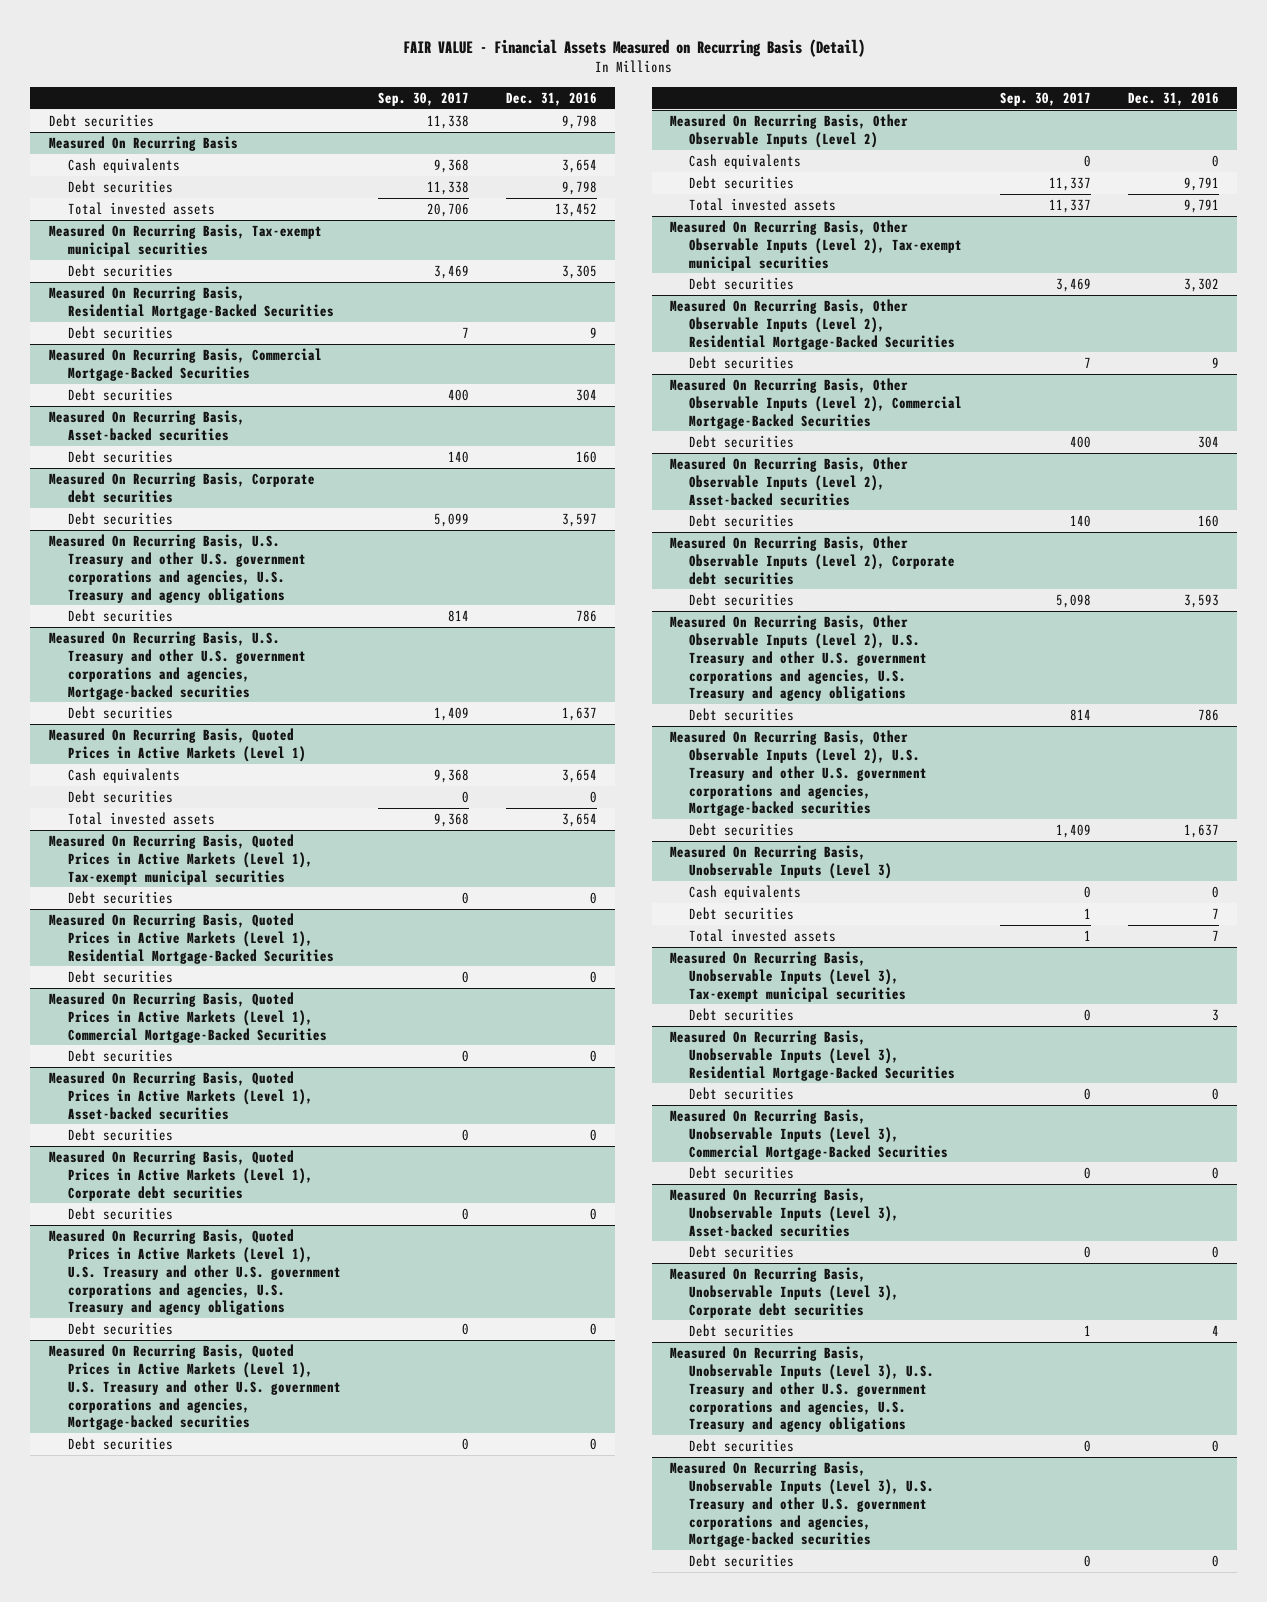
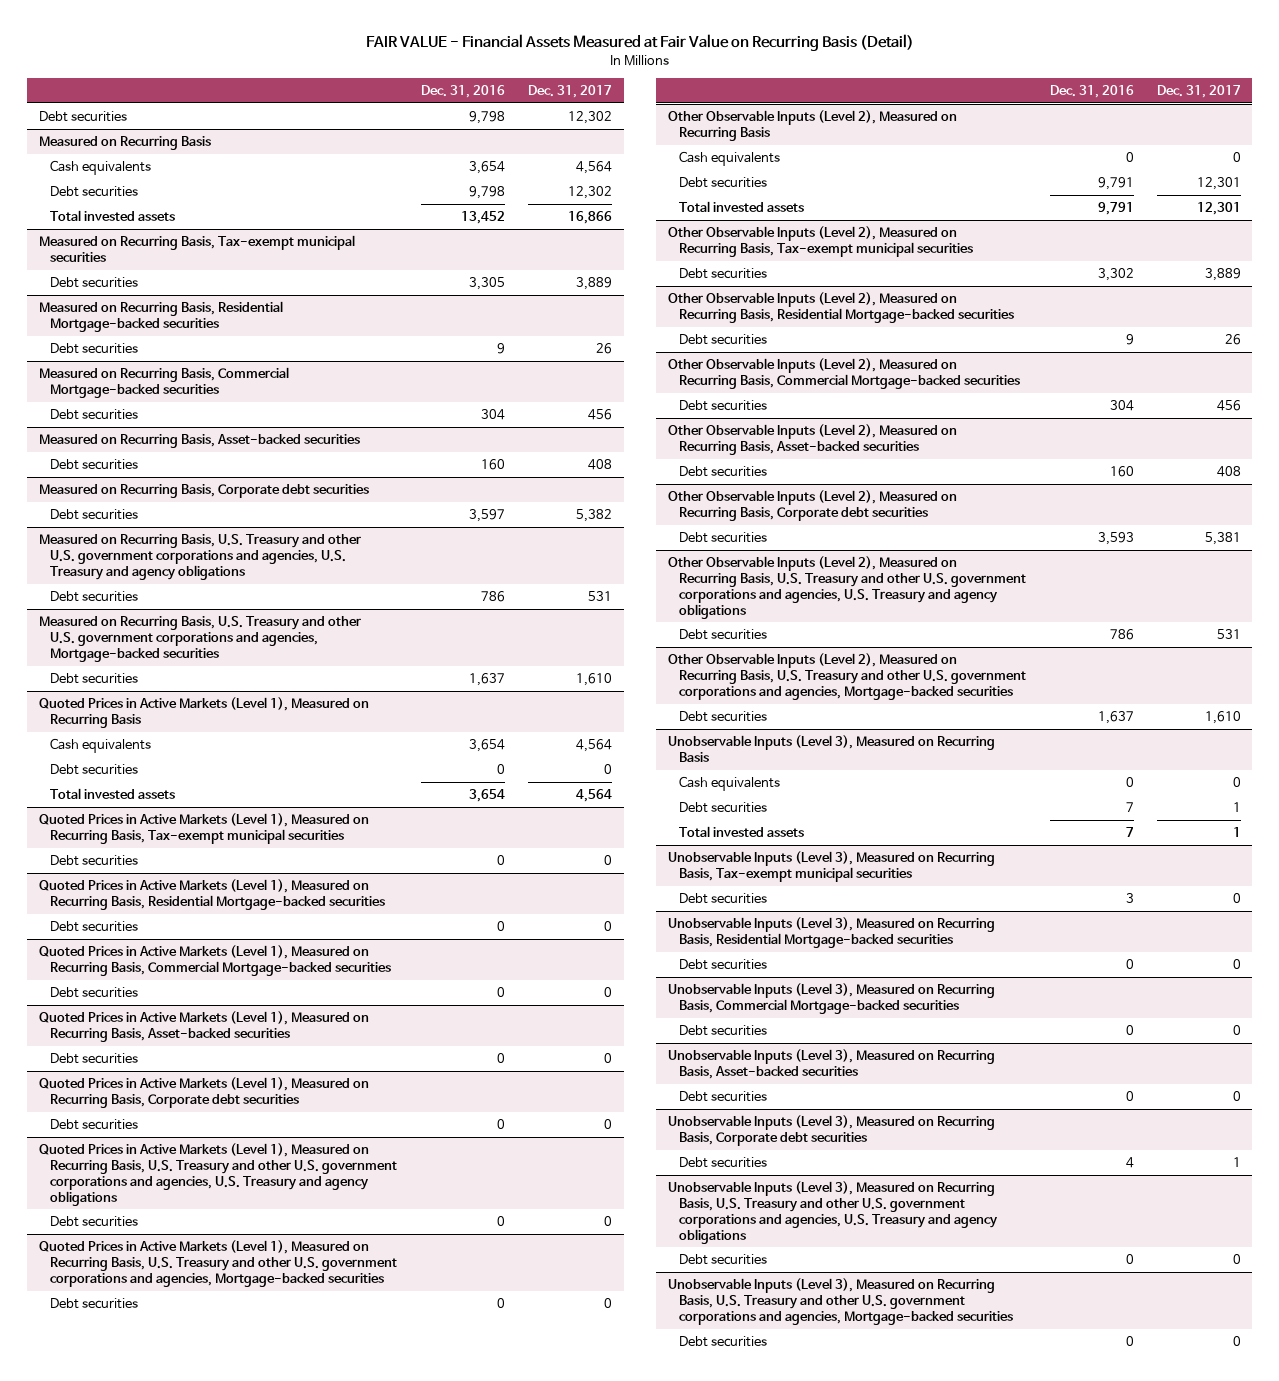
- FAIR VALUE - Financial Assets Measured on Recurring Basis (Detail)
+ FAIR VALUE - Financial Assets Measured at Fair Value on Recurring Basis (Detail)
- | Sep. 30, 2017 | Dec. 31, 2016
+ | Dec. 31, 2016 | Dec. 31, 2017
- Measured On Recurring Basis
+ Measured on Recurring Basis
- Measured On Recurring Basis, Tax-exempt municipal securities
+ Measured on Recurring Basis, Tax-exempt municipal securities
- Measured On Recurring Basis, Residential Mortgage-Backed Securities
+ Measured on Recurring Basis, Residential Mortgage-backed securities
- Measured On Recurring Basis, Commercial Mortgage-Backed Securities
+ Measured on Recurring Basis, Commercial Mortgage-backed securities
- Measured On Recurring Basis, Asset-backed securities
+ Measured on Recurring Basis, Asset-backed securities
- Measured On Recurring Basis, Corporate debt securities
+ Measured on Recurring Basis, Corporate debt securities
- Measured On Recurring Basis, U.S. Treasury and other U.S. government corporations and agencies, U.S. Treasury and agency obligations
+ Measured on Recurring Basis, U.S. Treasury and other U.S. government corporations and agencies, U.S. Treasury and agency obligations
- Measured On Recurring Basis, U.S. Treasury and other U.S. government corporations and agencies, Mortgage-backed securities
+ Measured on Recurring Basis, U.S. Treasury and other U.S. government corporations and agencies, Mortgage-backed securities
- Measured On Recurring Basis, Quoted Prices in Active Markets (Level 1)
+ Quoted Prices in Active Markets (Level 1), Measured on Recurring Basis
- Measured On Recurring Basis, Quoted Prices in Active Markets (Level 1), Tax-exempt municipal securities
+ Quoted Prices in Active Markets (Level 1), Measured on Recurring Basis, Tax-exempt municipal securities
- Measured On Recurring Basis, Quoted Prices in Active Markets (Level 1), Residential Mortgage-Backed Securities
+ Quoted Prices in Active Markets (Level 1), Measured on Recurring Basis, Residential Mortgage-backed securities
- Measured On Recurring Basis, Quoted Prices in Active Markets (Level 1), Commercial Mortgage-Backed Securities
+ Quoted Prices in Active Markets (Level 1), Measured on Recurring Basis, Commercial Mortgage-backed securities
- Measured On Recurring Basis, Quoted Prices in Active Markets (Level 1), Asset-backed securities
+ Quoted Prices in Active Markets (Level 1), Measured on Recurring Basis, Asset-backed securities
- Measured On Recurring Basis, Quoted Prices in Active Markets (Level 1), Corporate debt securities
+ Quoted Prices in Active Markets (Level 1), Measured on Recurring Basis, Corporate debt securities
- Measured On Recurring Basis, Quoted Prices in Active Markets (Level 1), U.S. Treasury and other U.S. government corporations and agencies, U.S. Treasury and agency obligations
+ Quoted Prices in Active Markets (Level 1), Measured on Recurring Basis, U.S. Treasury and other U.S. government corporations and agencies, U.S. Treasury and agency obligations
- Measured On Recurring Basis, Quoted Prices in Active Markets (Level 1), U.S. Treasury and other U.S. government corporations and agencies, Mortgage-backed securities
+ Quoted Prices in Active Markets (Level 1), Measured on Recurring Basis, U.S. Treasury and other U.S. government corporations and agencies, Mortgage-backed securities
- Measured On Recurring Basis, Other Observable Inputs (Level 2)
+ Other Observable Inputs (Level 2), Measured on Recurring Basis
- Measured On Recurring Basis, Other Observable Inputs (Level 2), Tax-exempt municipal securities
+ Other Observable Inputs (Level 2), Measured on Recurring Basis, Tax-exempt municipal securities
- Measured On Recurring Basis, Other Observable Inputs (Level 2), Residential Mortgage-Backed Securities
+ Other Observable Inputs (Level 2), Measured on Recurring Basis, Residential Mortgage-backed securities
- Measured On Recurring Basis, Other Observable Inputs (Level 2), Commercial Mortgage-Backed Securities
+ Other Observable Inputs (Level 2), Measured on Recurring Basis, Commercial Mortgage-backed securities
- Measured On Recurring Basis, Other Observable Inputs (Level 2), Asset-backed securities
+ Other Observable Inputs (Level 2), Measured on Recurring Basis, Asset-backed securities
- Measured On Recurring Basis, Other Observable Inputs (Level 2), Corporate debt securities
+ Other Observable Inputs (Level 2), Measured on Recurring Basis, Corporate debt securities
- Measured On Recurring Basis, Other Observable Inputs (Level 2), U.S. Treasury and other U.S. government corporations and agencies, U.S. Treasury and agency obligations
+ Other Observable Inputs (Level 2), Measured on Recurring Basis, U.S. Treasury and other U.S. government corporations and agencies, U.S. Treasury and agency obligations
- Measured On Recurring Basis, Other Observable Inputs (Level 2), U.S. Treasury and other U.S. government corporations and agencies, Mortgage-backed securities
+ Other Observable Inputs (Level 2), Measured on Recurring Basis, U.S. Treasury and other U.S. government corporations and agencies, Mortgage-backed securities
- Measured On Recurring Basis, Unobservable Inputs (Level 3)
+ Unobservable Inputs (Level 3), Measured on Recurring Basis
- Measured On Recurring Basis, Unobservable Inputs (Level 3), Tax-exempt municipal securities
+ Unobservable Inputs (Level 3), Measured on Recurring Basis, Tax-exempt municipal securities
- Measured On Recurring Basis, Unobservable Inputs (Level 3), Residential Mortgage-Backed Securities
+ Unobservable Inputs (Level 3), Measured on Recurring Basis, Residential Mortgage-backed securities
- Measured On Recurring Basis, Unobservable Inputs (Level 3), Commercial Mortgage-Backed Securities
+ Unobservable Inputs (Level 3), Measured on Recurring Basis, Commercial Mortgage-backed securities
- Measured On Recurring Basis, Unobservable Inputs (Level 3), Asset-backed securities
+ Unobservable Inputs (Level 3), Measured on Recurring Basis, Asset-backed securities
- Measured On Recurring Basis, Unobservable Inputs (Level 3), Corporate debt securities
+ Unobservable Inputs (Level 3), Measured on Recurring Basis, Corporate debt securities
- Measured On Recurring Basis, Unobservable Inputs (Level 3), U.S. Treasury and other U.S. government corporations and agencies, U.S. Treasury and agency obligations
+ Unobservable Inputs (Level 3), Measured on Recurring Basis, U.S. Treasury and other U.S. government corporations and agencies, U.S. Treasury and agency obligations
- Measured On Recurring Basis, Unobservable Inputs (Level 3), U.S. Treasury and other U.S. government corporations and agencies, Mortgage-backed securities
+ Unobservable Inputs (Level 3), Measured on Recurring Basis, U.S. Treasury and other U.S. government corporations and agencies, Mortgage-backed securities

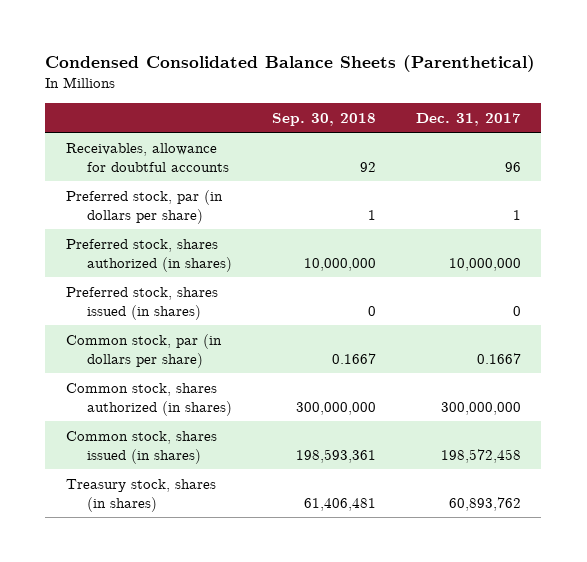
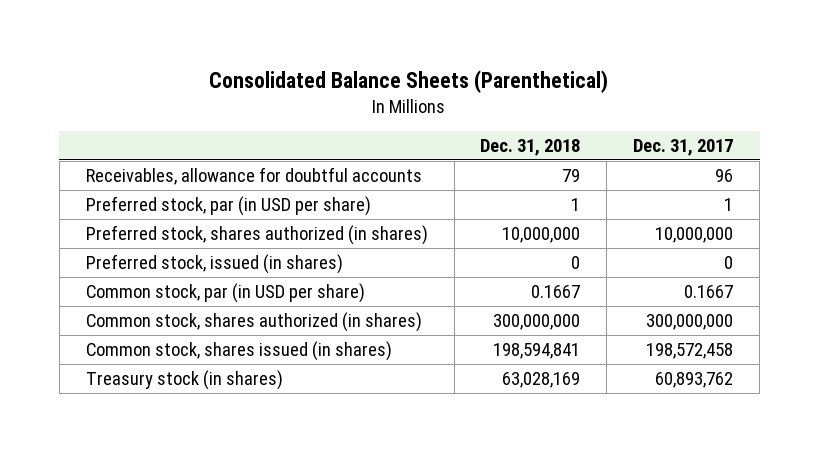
- Condensed Consolidated Balance Sheets (Parenthetical)
+ Consolidated Balance Sheets (Parenthetical)
- | Sep. 30, 2018 | Dec. 31, 2017
+ | Dec. 31, 2018 | Dec. 31, 2017
- Preferred stock, par (in dollars per share) | 1 | 1
+ Preferred stock, par (in USD per share) | 1 | 1
- Preferred stock, shares issued (in shares) | 0 | 0
- Common stock, par (in dollars per share) | 0.1667 | 0.1667
+ Preferred stock, issued (in shares) | 0 | 0
+ Common stock, par (in USD per share) | 0.1667 | 0.1667
- Treasury stock, shares (in shares) | 61,406,481 | 60,893,762
+ Treasury stock (in shares) | 63,028,169 | 60,893,762

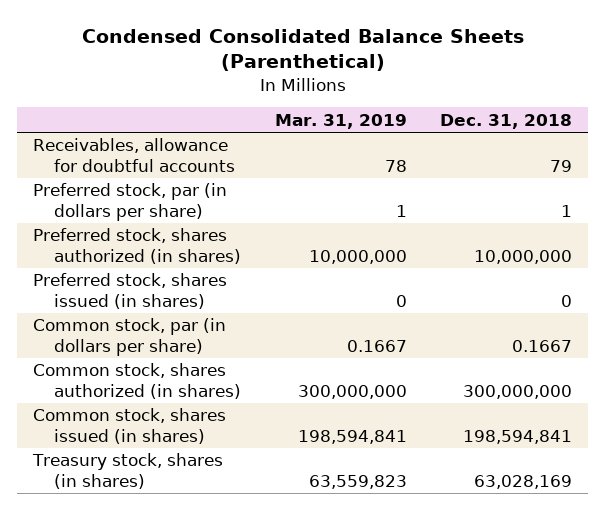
- Consolidated Balance Sheets (Parenthetical)
+ Condensed Consolidated Balance Sheets (Parenthetical)
- | Dec. 31, 2018 | Dec. 31, 2017
+ | Mar. 31, 2019 | Dec. 31, 2018
- Preferred stock, par (in USD per share) | 1 | 1
+ Preferred stock, par (in dollars per share) | 1 | 1
- Preferred stock, issued (in shares) | 0 | 0
- Common stock, par (in USD per share) | 0.1667 | 0.1667
+ Preferred stock, shares issued (in shares) | 0 | 0
+ Common stock, par (in dollars per share) | 0.1667 | 0.1667
- Treasury stock (in shares) | 63,028,169 | 60,893,762
+ Treasury stock, shares (in shares) | 63,559,823 | 63,028,169

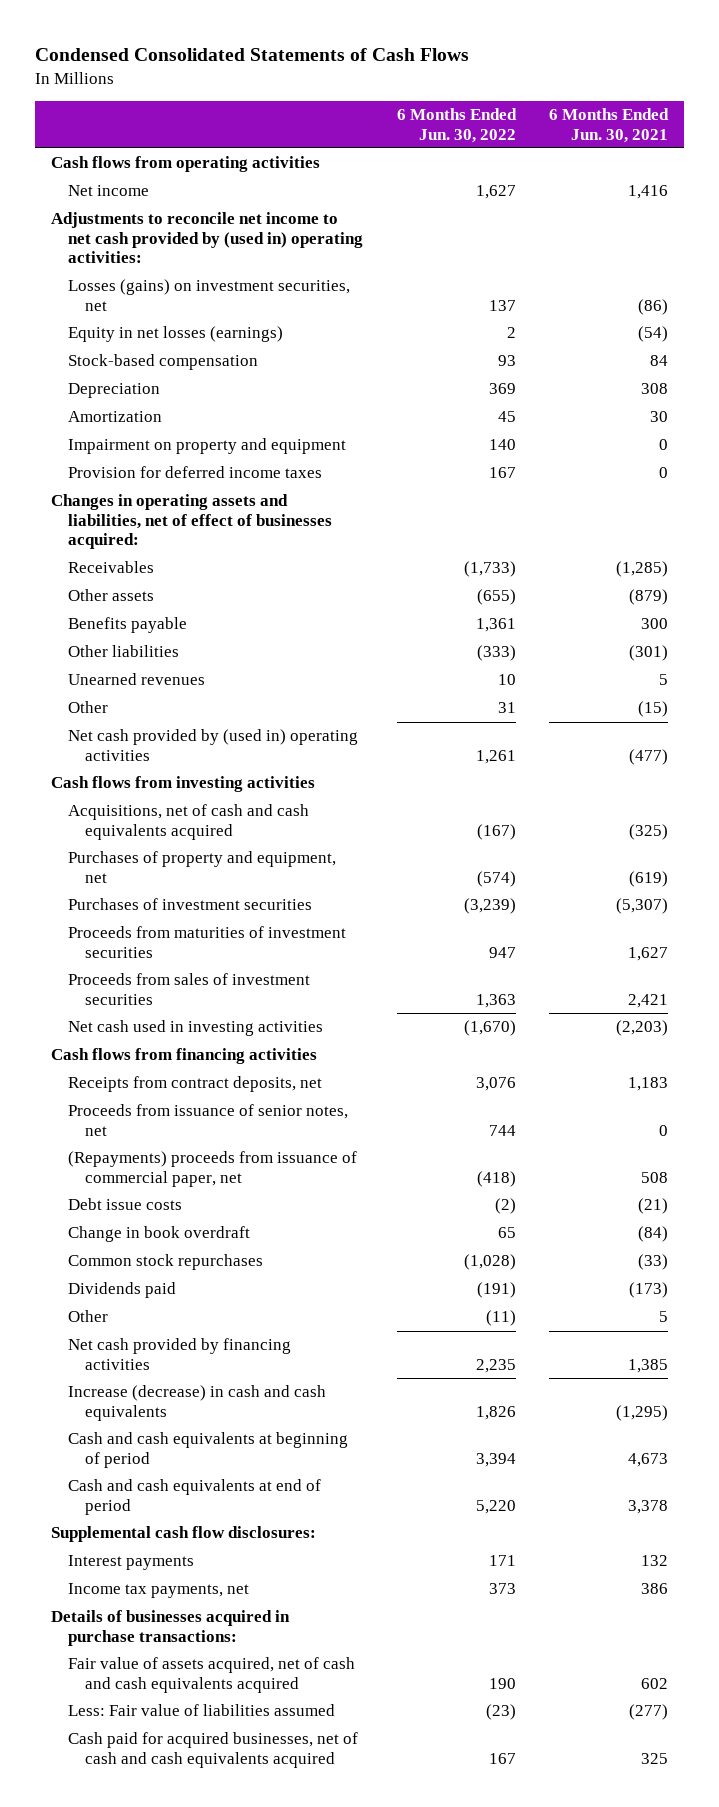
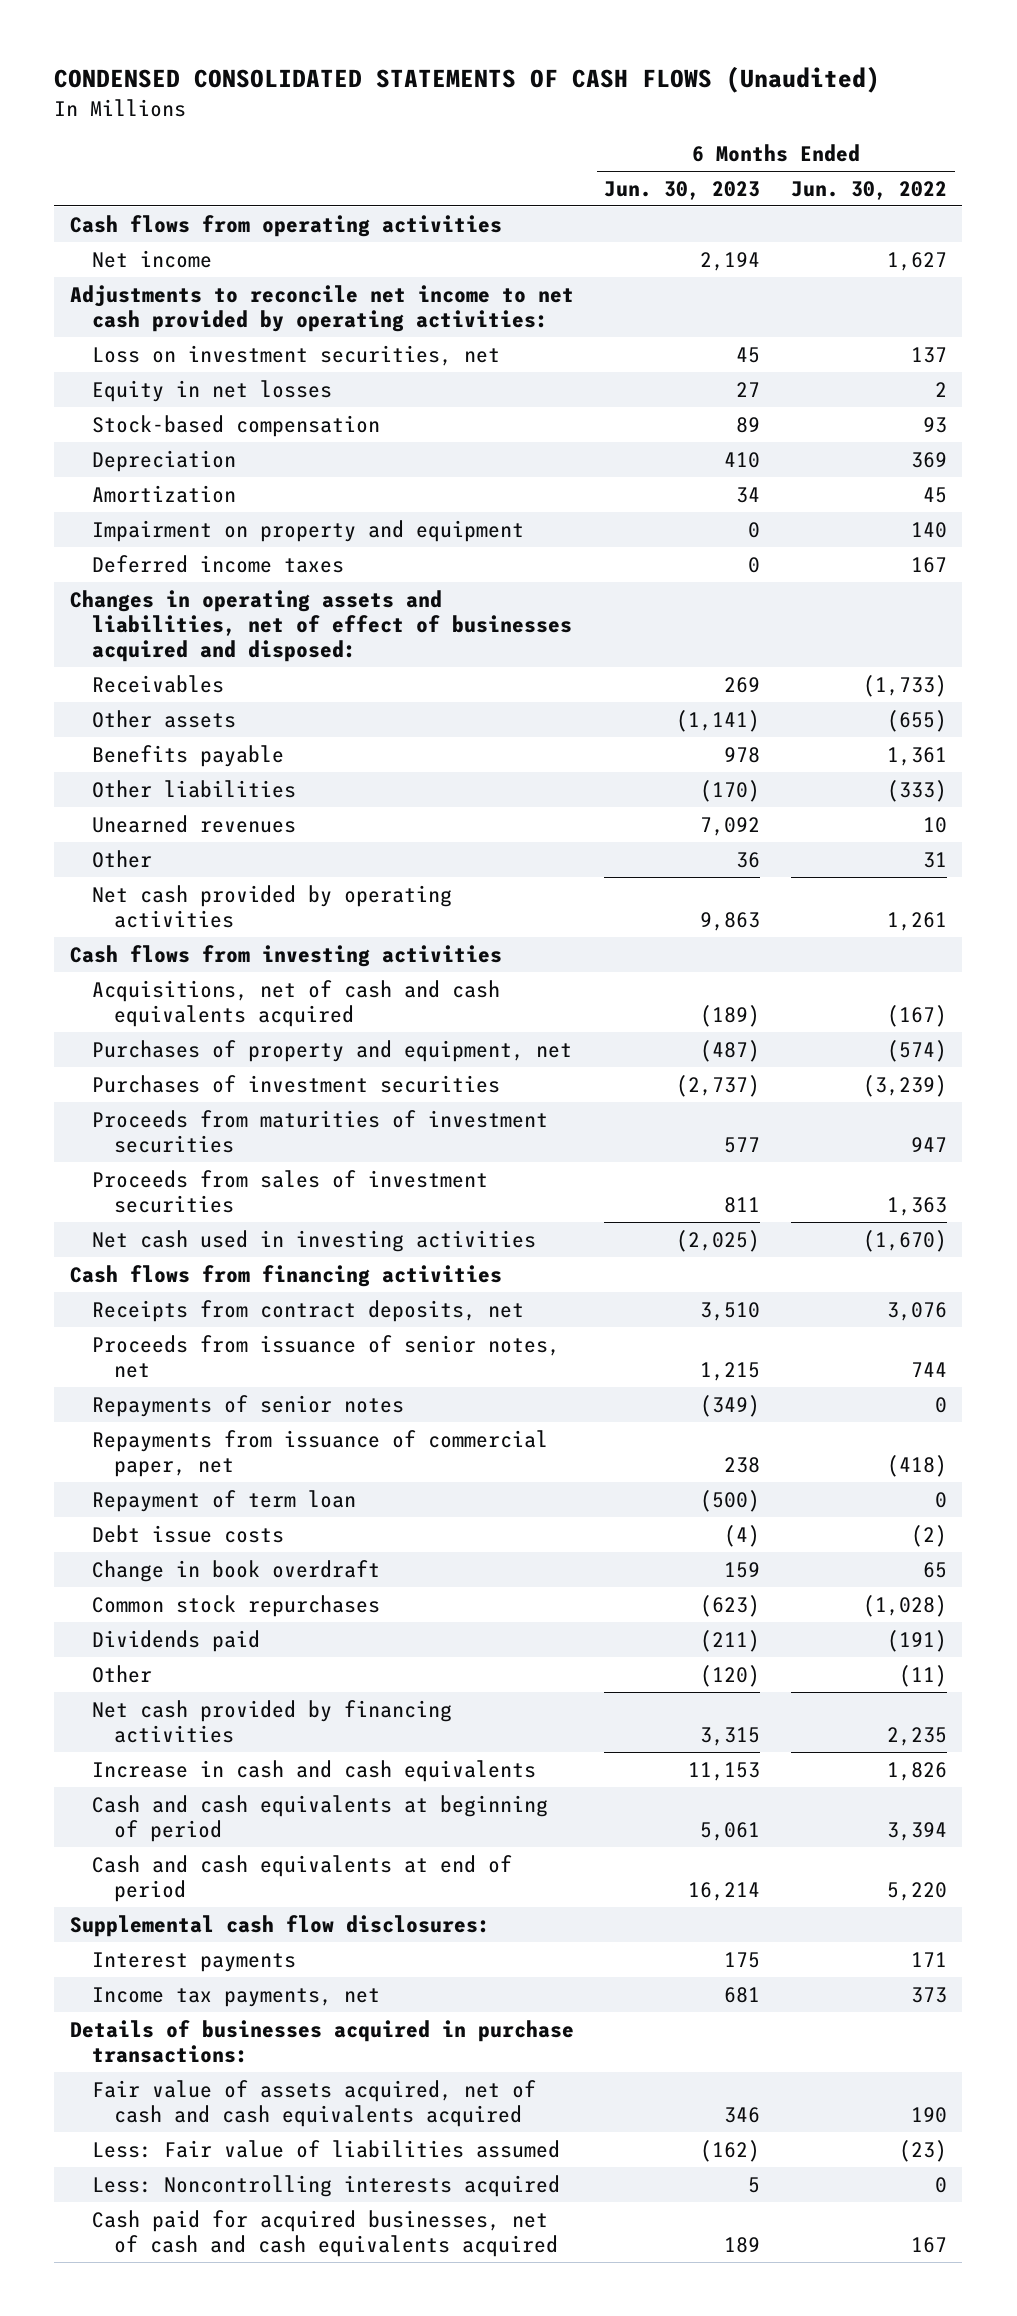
- Condensed Consolidated Statements of Cash Flows
+ CONDENSED CONSOLIDATED STATEMENTS OF CASH FLOWS (Unaudited)
- | 6 Months Ended Jun. 30, 2022 | 6 Months Ended Jun. 30, 2021
+ | 6 Months Ended Jun. 30, 2023 | 6 Months Ended Jun. 30, 2022
- Adjustments to reconcile net income to net cash provided by (used in) operating activities:
- Losses (gains) on investment securities, net | 137 | (86)
- Equity in net losses (earnings) | 2 | (54)
+ Adjustments to reconcile net income to net cash provided by operating activities:
+ Loss on investment securities, net | 45 | 137
+ Equity in net losses | 27 | 2
- Provision for deferred income taxes | 167 | 0
- Changes in operating assets and liabilities, net of effect of businesses acquired:
+ Deferred income taxes | 0 | 167
+ Changes in operating assets and liabilities, net of effect of businesses acquired and disposed:
- Net cash provided by (used in) operating activities | 1,261 | (477)
+ Net cash provided by operating activities | 9,863 | 1,261
- (Repayments) proceeds from issuance of commercial paper, net | (418) | 508
+ Repayments of senior notes | (349) | 0
+ Repayments from issuance of commercial paper, net | 238 | (418)
+ Repayment of term loan | (500) | 0
- Increase (decrease) in cash and cash equivalents | 1,826 | (1,295)
+ Increase in cash and cash equivalents | 11,153 | 1,826
+ Less: Noncontrolling interests acquired | 5 | 0

